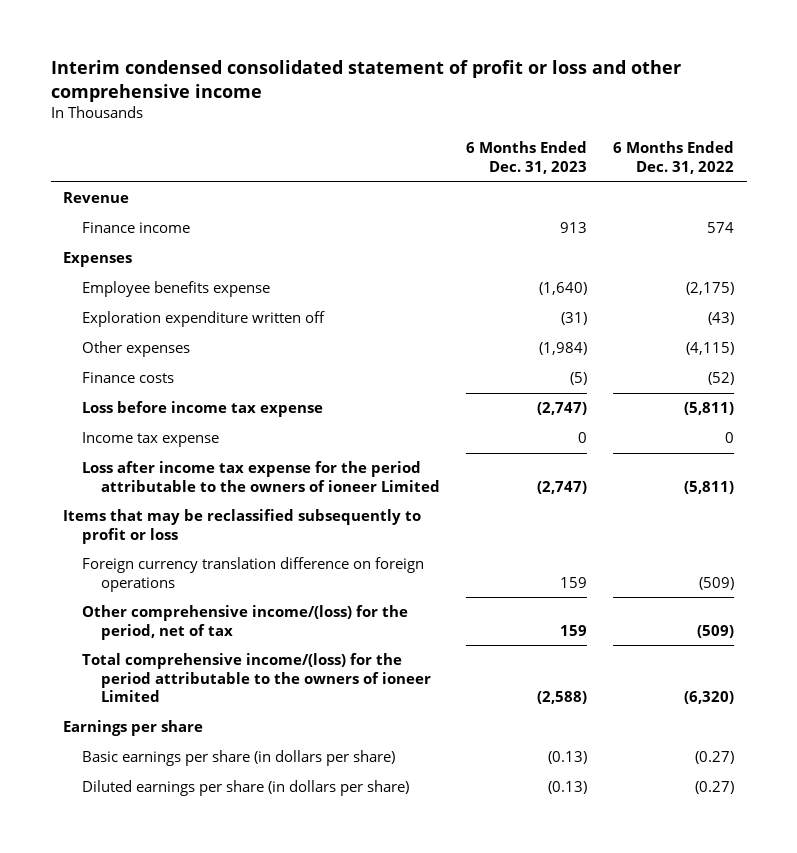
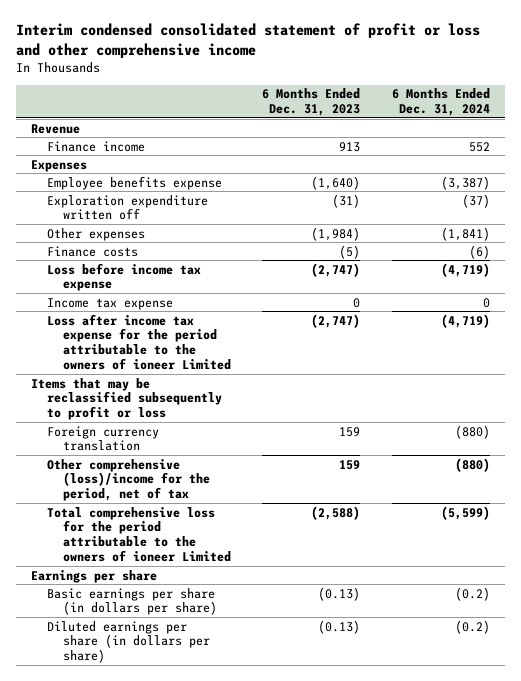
- | 6 Months Ended Dec. 31, 2023 | 6 Months Ended Dec. 31, 2022
+ | 6 Months Ended Dec. 31, 2023 | 6 Months Ended Dec. 31, 2024
- Foreign currency translation difference on foreign operations | 159 | (509)
- Other comprehensive income/(loss) for the period, net of tax | 159 | (509)
- Total comprehensive income/(loss) for the period attributable to the owners of ioneer Limited | (2,588) | (6,320)
+ Foreign currency translation | 159 | (880)
+ Other comprehensive (loss)/income for the period, net of tax | 159 | (880)
+ Total comprehensive loss for the period attributable to the owners of ioneer Limited | (2,588) | (5,599)

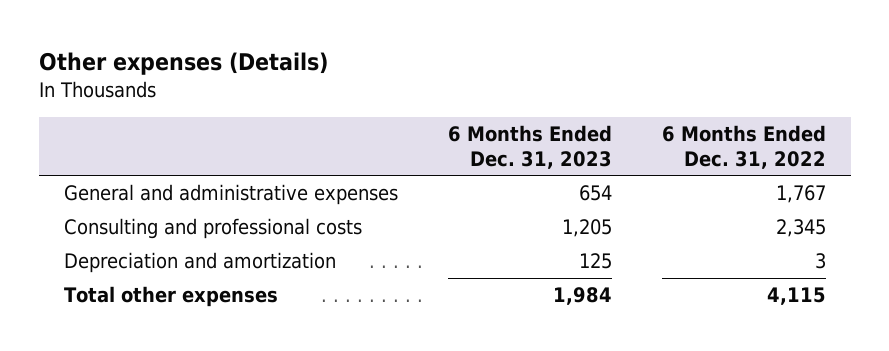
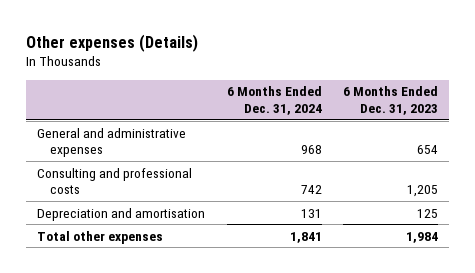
- | 6 Months Ended Dec. 31, 2023 | 6 Months Ended Dec. 31, 2022
+ | 6 Months Ended Dec. 31, 2024 | 6 Months Ended Dec. 31, 2023
- Depreciation and amortization | 125 | 3
+ Depreciation and amortisation | 131 | 125

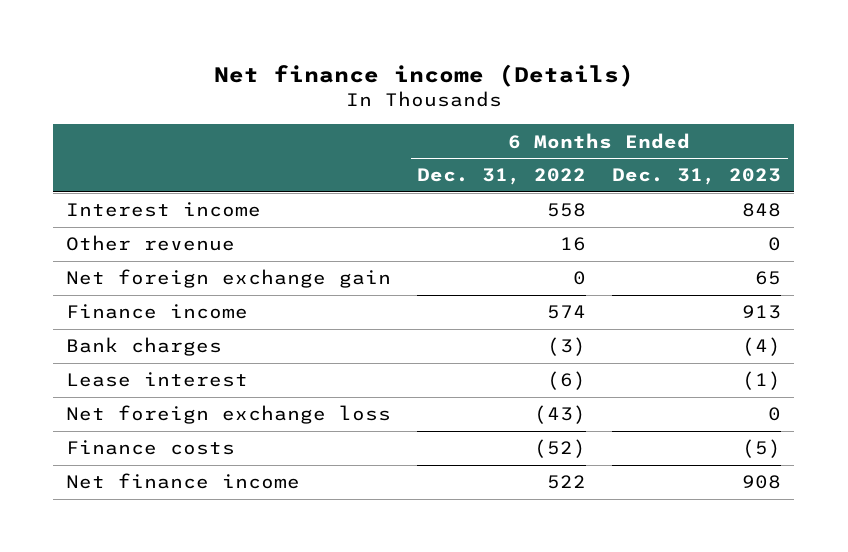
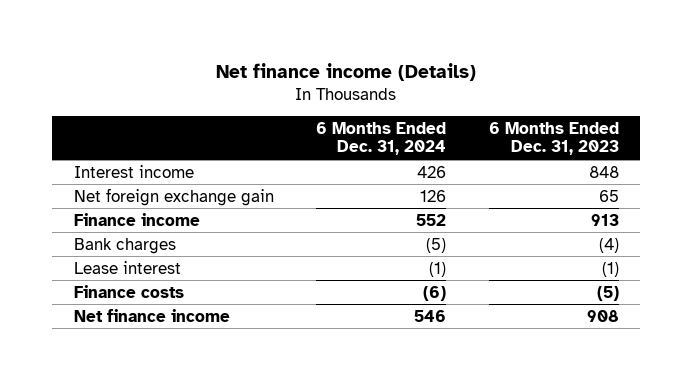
- | 6 Months Ended Dec. 31, 2022 | 6 Months Ended Dec. 31, 2023
+ | 6 Months Ended Dec. 31, 2024 | 6 Months Ended Dec. 31, 2023
- Other revenue | 16 | 0
- Net foreign exchange loss | (43) | 0

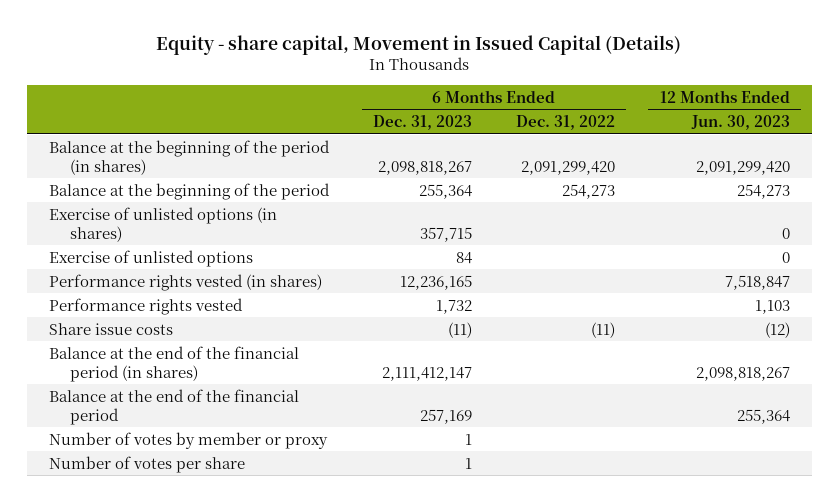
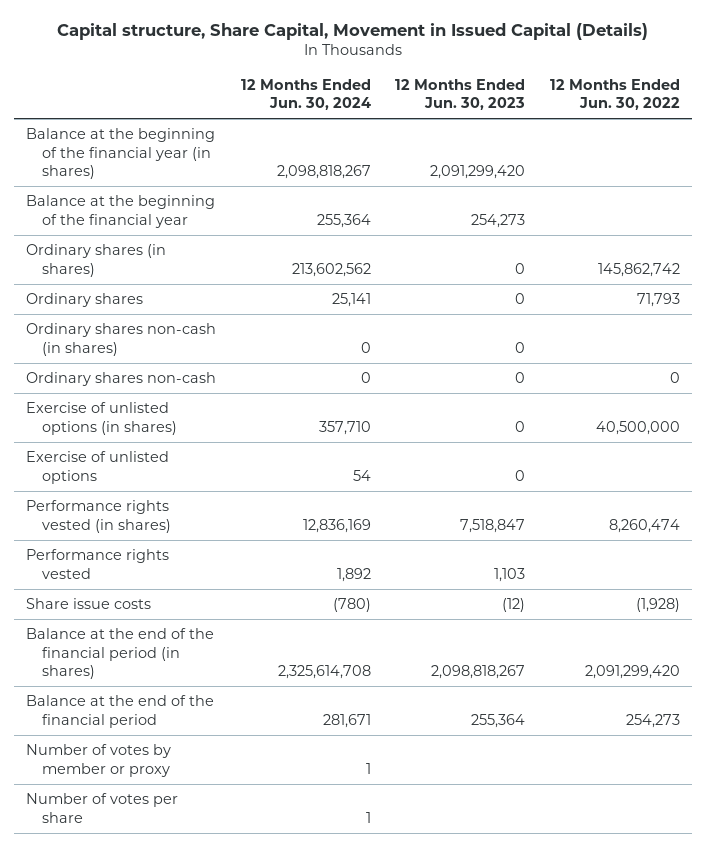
- Equity - share capital, Movement in Issued Capital (Details)
+ Capital structure, Share Capital, Movement in Issued Capital (Details)
- | 6 Months Ended Dec. 31, 2023 | 6 Months Ended Dec. 31, 2022 | 12 Months Ended Jun. 30, 2023
+ | 12 Months Ended Jun. 30, 2024 | 12 Months Ended Jun. 30, 2023 | 12 Months Ended Jun. 30, 2022
- Balance at the beginning of the period (in shares) | 2,098,818,267 | 2,091,299,420 | 2,091,299,420
- Balance at the beginning of the period | 255,364 | 254,273 | 254,273
+ Balance at the beginning of the financial year (in shares) | 2,098,818,267 | 2,091,299,420 |
+ Balance at the beginning of the financial year | 255,364 | 254,273 |
+ Ordinary shares (in shares) | 213,602,562 | 0 | 145,862,742
+ Ordinary shares | 25,141 | 0 | 71,793
+ Ordinary shares non-cash (in shares) | 0 | 0 |
+ Ordinary shares non-cash | 0 | 0 | 0

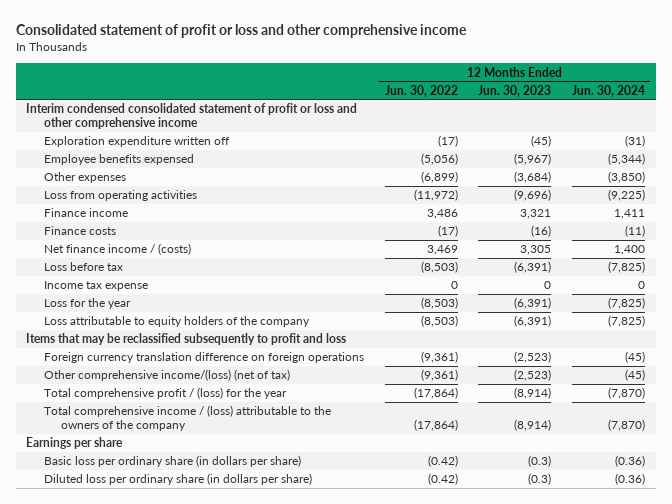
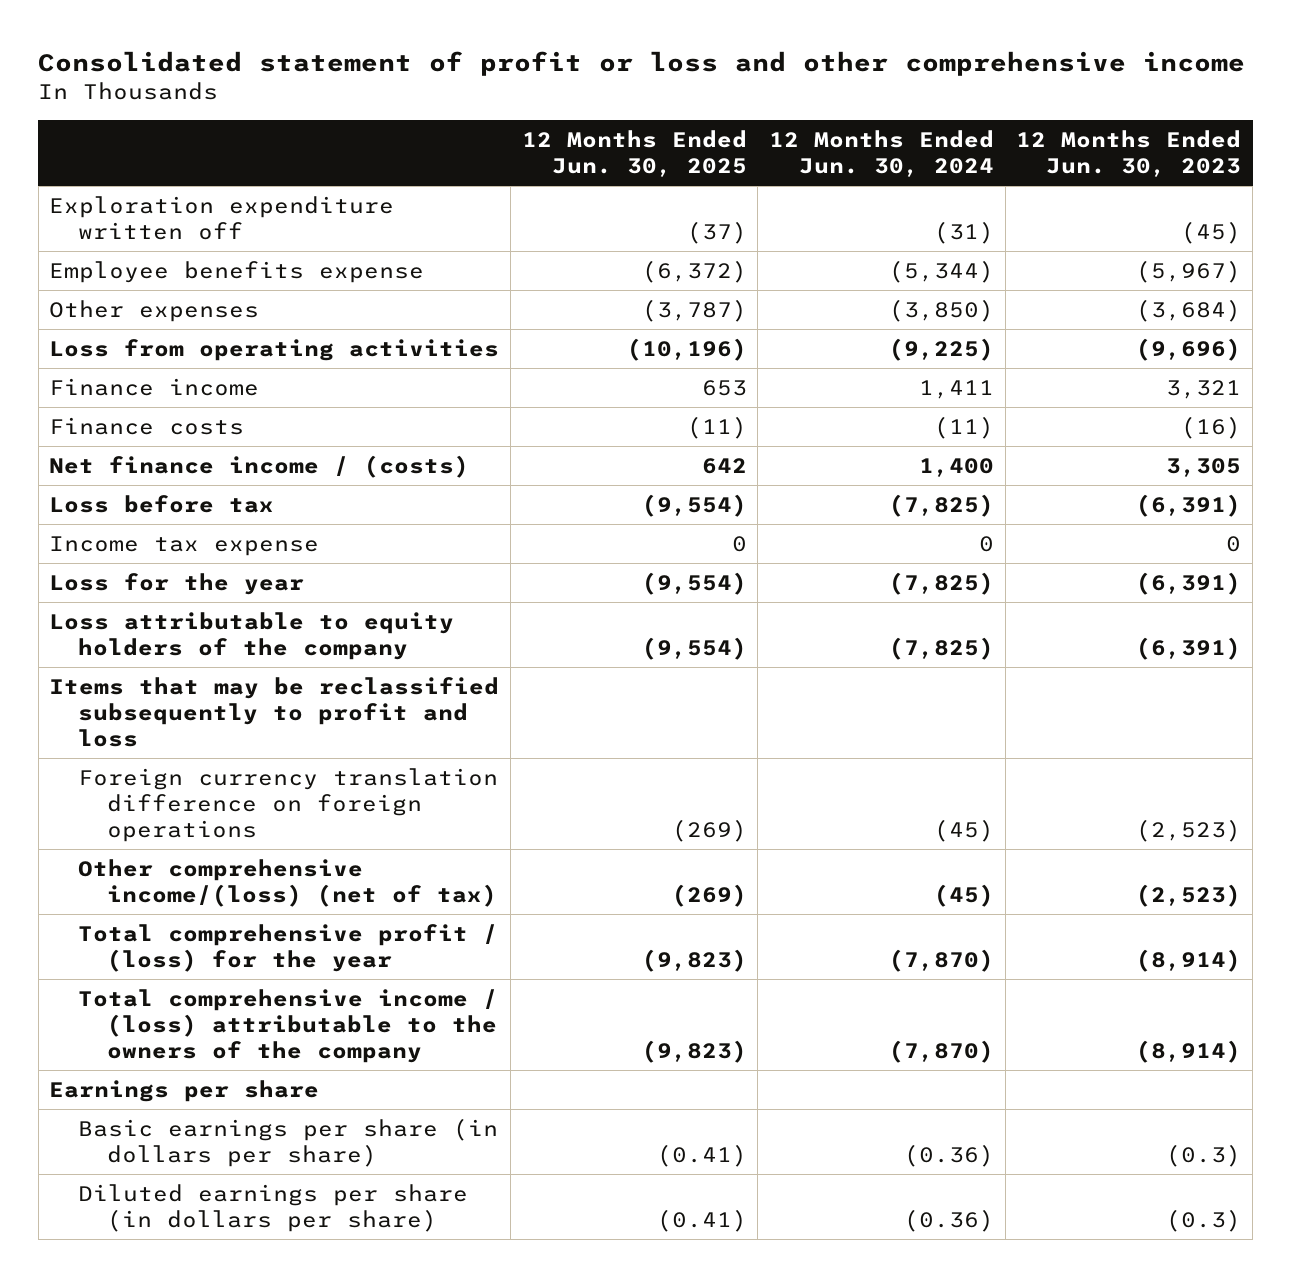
- | 12 Months Ended Jun. 30, 2022 | 12 Months Ended Jun. 30, 2023 | 12 Months Ended Jun. 30, 2024
+ | 12 Months Ended Jun. 30, 2025 | 12 Months Ended Jun. 30, 2024 | 12 Months Ended Jun. 30, 2023
- Interim condensed consolidated statement of profit or loss and other comprehensive income
- Employee benefits expensed | (5,056) | (5,967) | (5,344)
+ Employee benefits expense | (6,372) | (5,344) | (5,967)
- Basic loss per ordinary share (in dollars per share) | (0.42) | (0.3) | (0.36)
- Diluted loss per ordinary share (in dollars per share) | (0.42) | (0.3) | (0.36)
+ Basic earnings per share (in dollars per share) | (0.41) | (0.36) | (0.3)
+ Diluted earnings per share (in dollars per share) | (0.41) | (0.36) | (0.3)

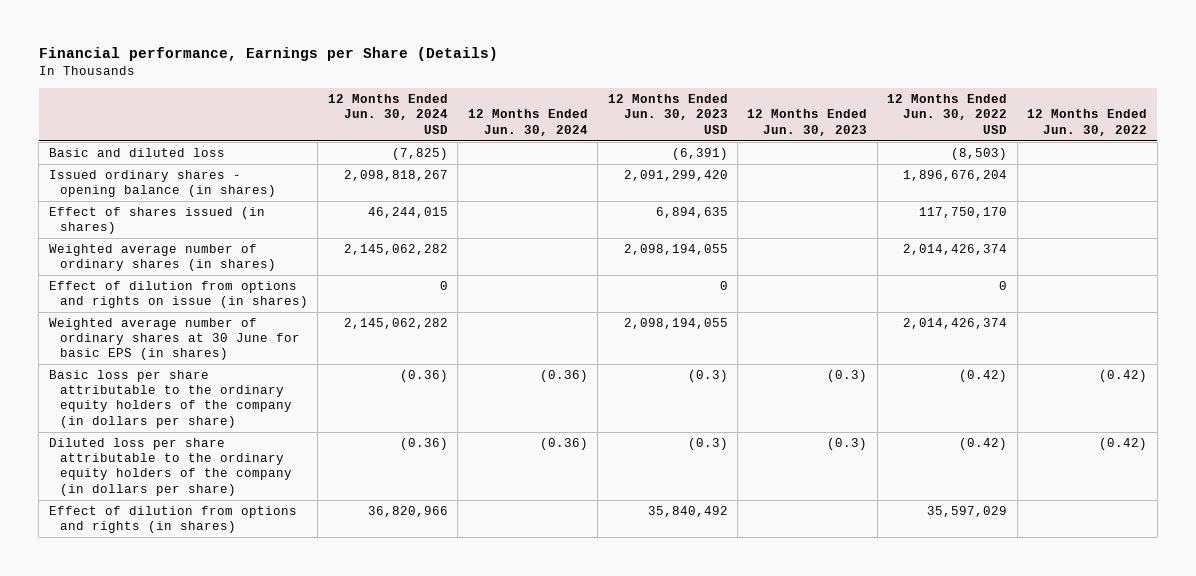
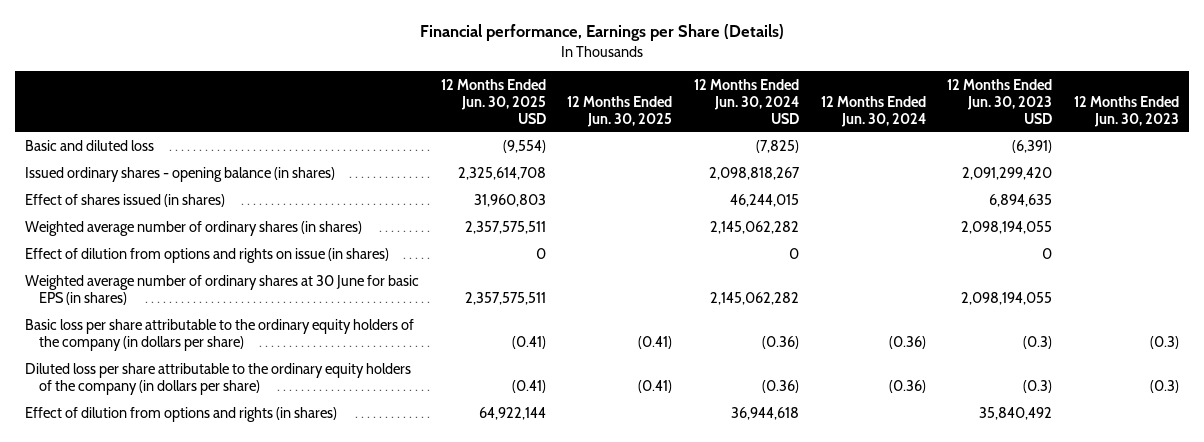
- | 12 Months Ended Jun. 30, 2024 USD | 12 Months Ended Jun. 30, 2024 | 12 Months Ended Jun. 30, 2023 USD | 12 Months Ended Jun. 30, 2023 | 12 Months Ended Jun. 30, 2022 USD | 12 Months Ended Jun. 30, 2022
+ | 12 Months Ended Jun. 30, 2025 USD | 12 Months Ended Jun. 30, 2025 | 12 Months Ended Jun. 30, 2024 USD | 12 Months Ended Jun. 30, 2024 | 12 Months Ended Jun. 30, 2023 USD | 12 Months Ended Jun. 30, 2023
- Effect of dilution from options and rights (in shares) | 36,820,966 | | 35,840,492 | | 35,597,029 |
+ Effect of dilution from options and rights (in shares) | 64,922,144 | | 36,944,618 | | 35,840,492 |

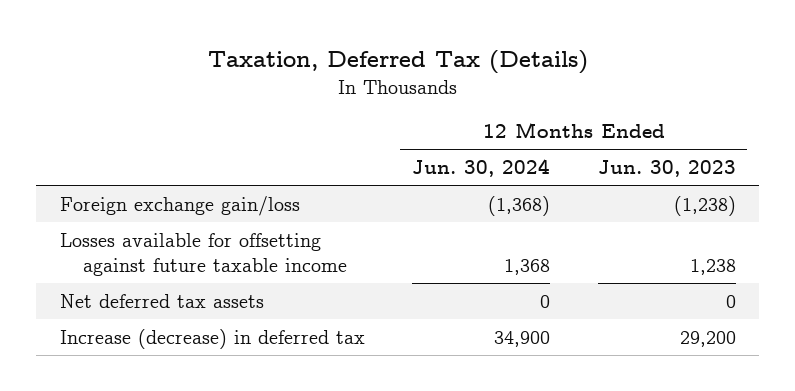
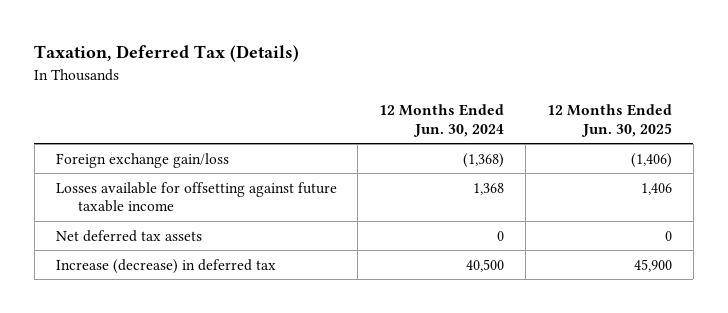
- | 12 Months Ended Jun. 30, 2024 | 12 Months Ended Jun. 30, 2023
+ | 12 Months Ended Jun. 30, 2024 | 12 Months Ended Jun. 30, 2025
- Increase (decrease) in deferred tax | 34,900 | 29,200
+ Increase (decrease) in deferred tax | 40,500 | 45,900

